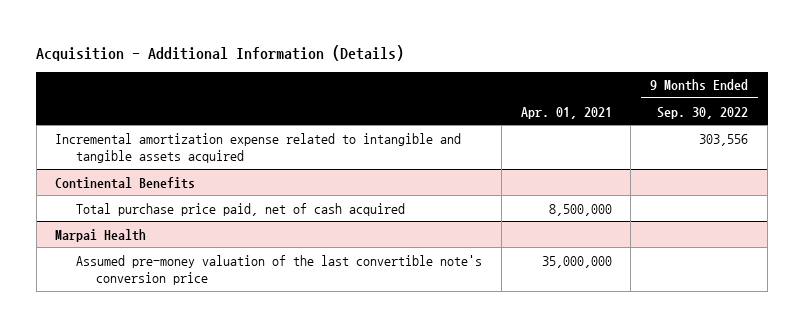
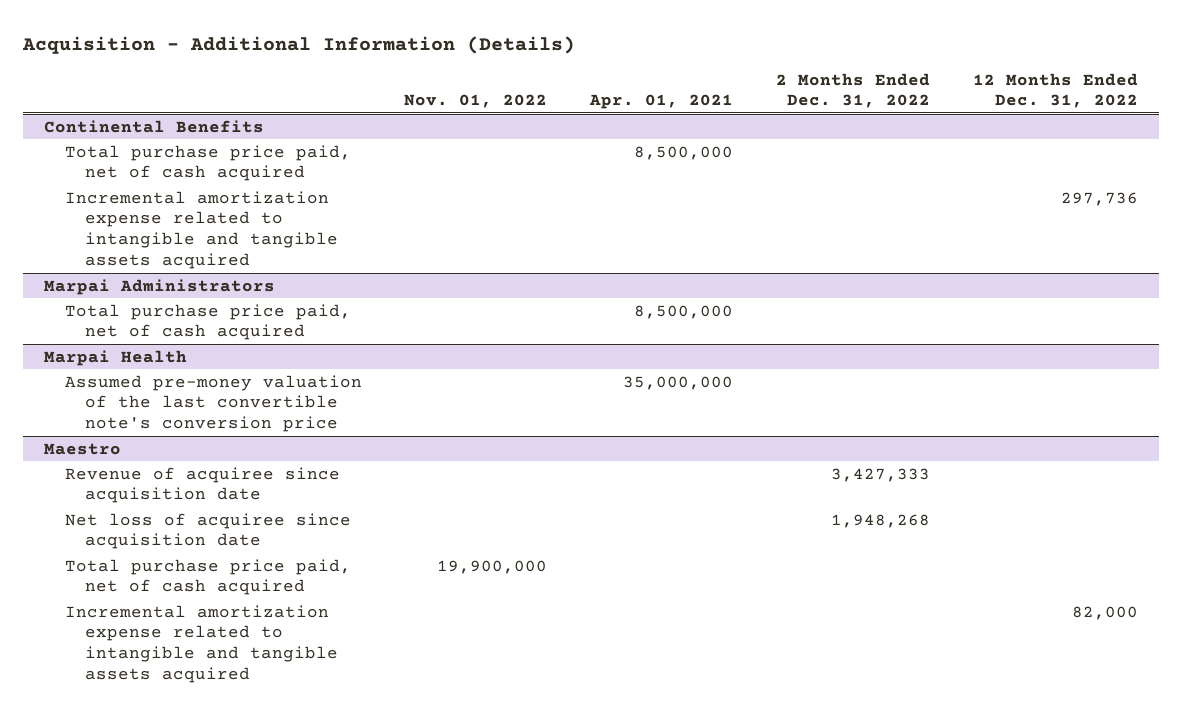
- | Apr. 01, 2021 | 9 Months Ended Sep. 30, 2022
+ | Nov. 01, 2022 | Apr. 01, 2021 | 2 Months Ended Dec. 31, 2022 | 12 Months Ended Dec. 31, 2022
- Incremental amortization expense related to intangible and tangible assets acquired | | 303,556
@ Continental Benefits
+ Incremental amortization expense related to intangible and tangible assets acquired | | | | 297,736
+ Marpai Administrators
+ Total purchase price paid, net of cash acquired | | 8,500,000 | |
+ Maestro
+ Revenue of acquiree since acquisition date | | | 3,427,333 |
+ Net loss of acquiree since acquisition date | | | 1,948,268 |
+ Total purchase price paid, net of cash acquired | 19,900,000 | | |
+ Incremental amortization expense related to intangible and tangible assets acquired | | | | 82,000

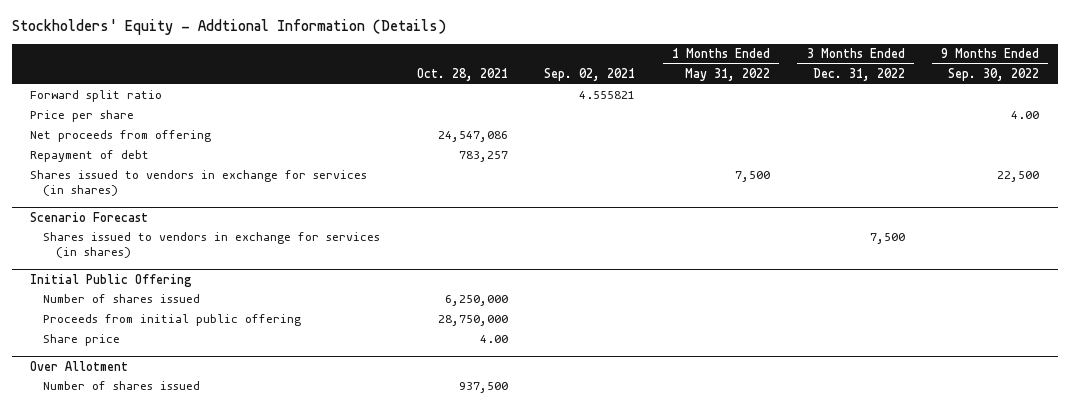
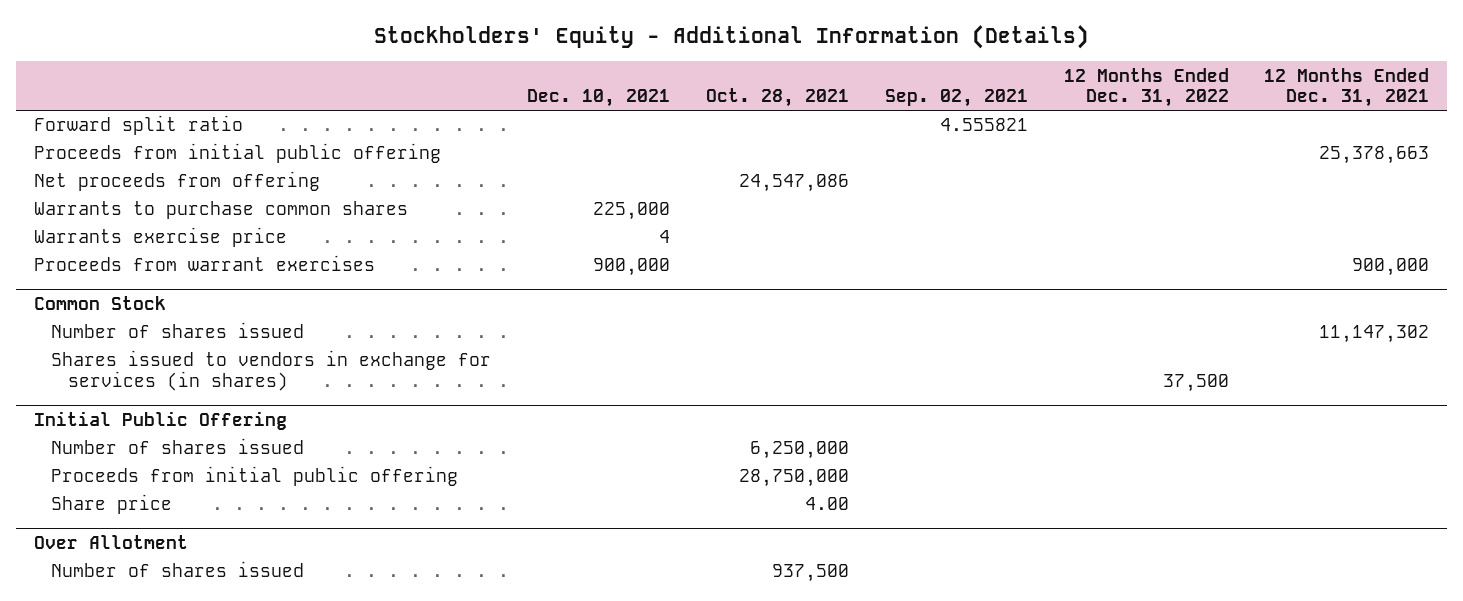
- Stockholders' Equity - Addtional Information (Details)
+ Stockholders' Equity - Additional Information (Details)
- | Oct. 28, 2021 | Sep. 02, 2021 | 1 Months Ended May 31, 2022 | 3 Months Ended Dec. 31, 2022 | 9 Months Ended Sep. 30, 2022
+ | Dec. 10, 2021 | Oct. 28, 2021 | Sep. 02, 2021 | 12 Months Ended Dec. 31, 2022 | 12 Months Ended Dec. 31, 2021
- Price per share | | | | | 4.00
+ Proceeds from initial public offering | | | | | 25,378,663
- Repayment of debt | 783,257 | | | |
- Shares issued to vendors in exchange for services (in shares) | | | 7,500 | | 22,500
- Scenario Forecast
- Shares issued to vendors in exchange for services (in shares) | | | | 7,500 |
+ Warrants to purchase common shares | 225,000 | | | |
+ Warrants exercise price | 4 | | | |
+ Proceeds from warrant exercises | 900,000 | | | | 900,000
+ Common Stock
+ Number of shares issued | | | | | 11,147,302
+ Shares issued to vendors in exchange for services (in shares) | | | | 37,500 |

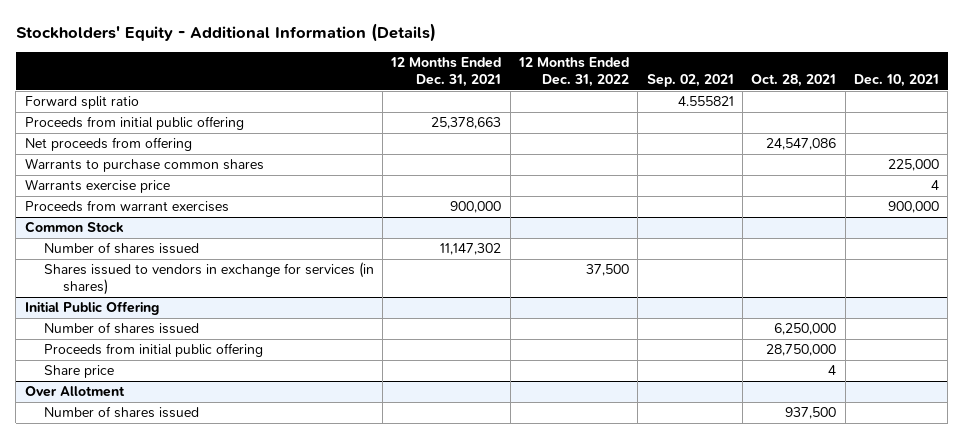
- | Dec. 10, 2021 | Oct. 28, 2021 | Sep. 02, 2021 | 12 Months Ended Dec. 31, 2022 | 12 Months Ended Dec. 31, 2021
+ | 12 Months Ended Dec. 31, 2021 | 12 Months Ended Dec. 31, 2022 | Sep. 02, 2021 | Oct. 28, 2021 | Dec. 10, 2021
@ Initial Public Offering
- Share price | | 4.00 | | |
+ Share price | | | | 4 |

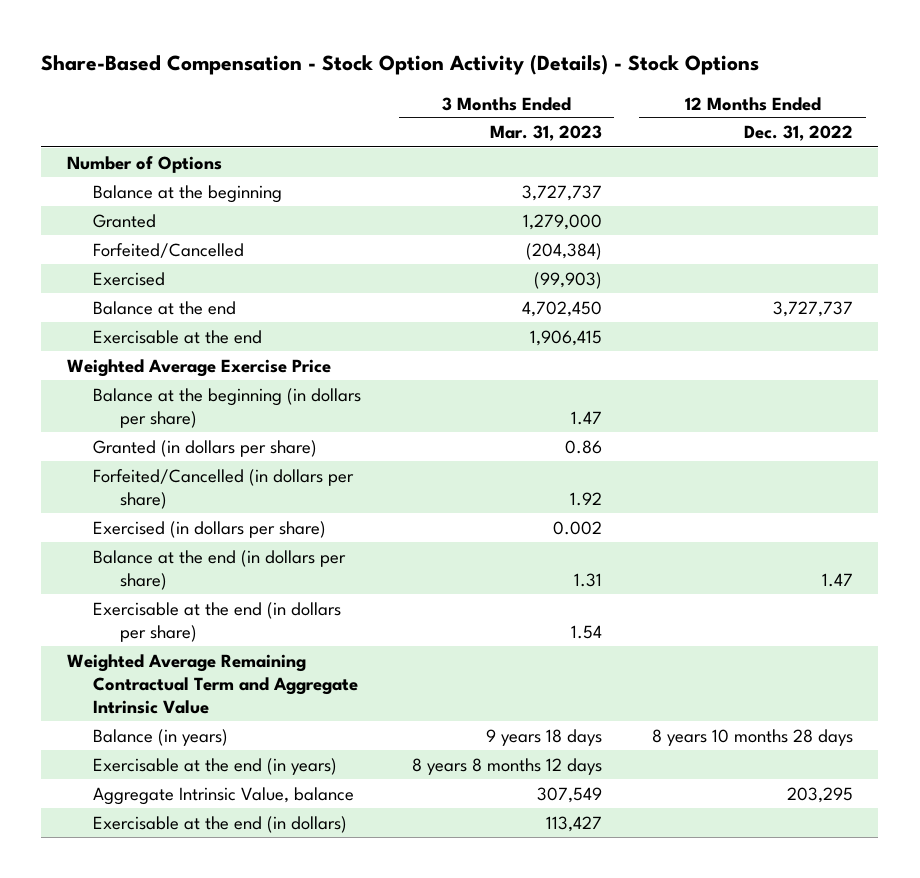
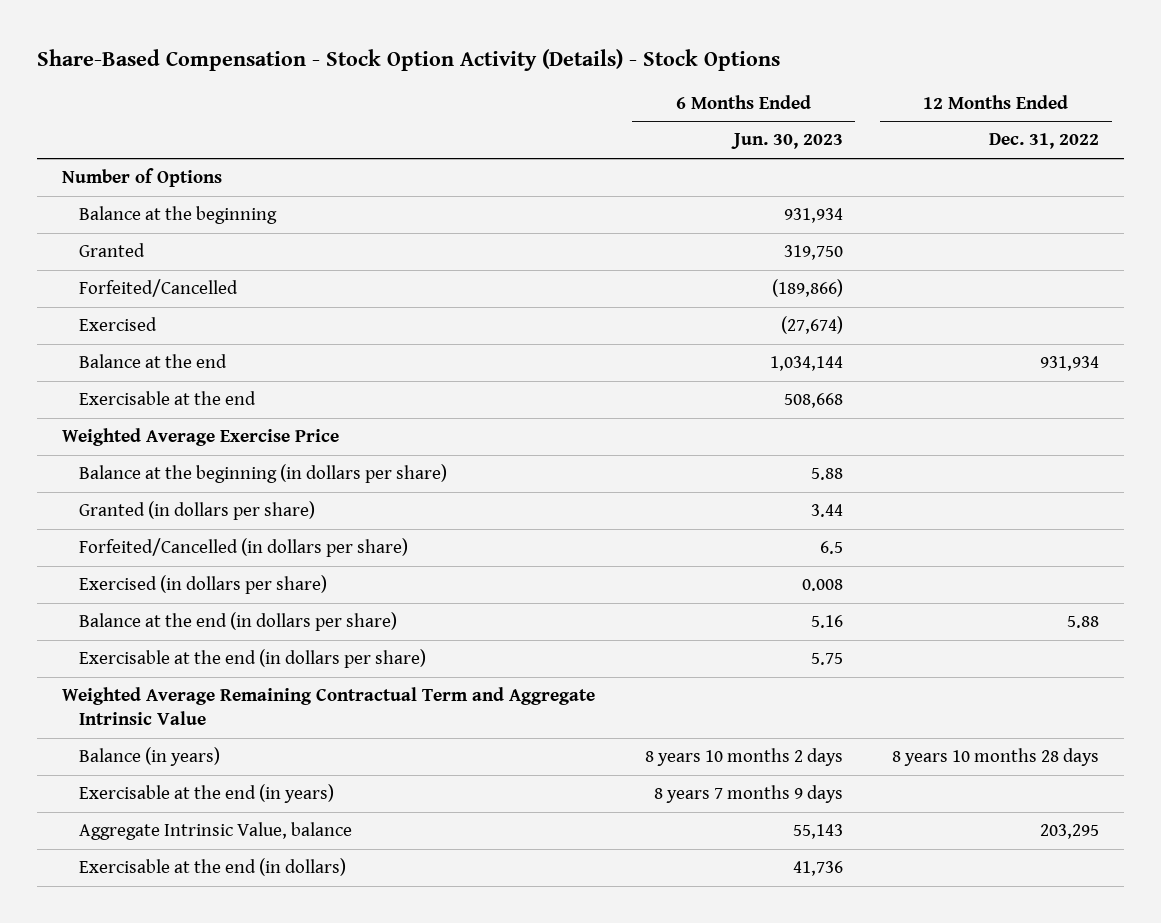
- | 3 Months Ended Mar. 31, 2023 | 12 Months Ended Dec. 31, 2022
+ | 6 Months Ended Jun. 30, 2023 | 12 Months Ended Dec. 31, 2022
- Balance at the end | 4,702,450 | 3,727,737
+ Balance at the end | 1,034,144 | 931,934
- Balance at the end (in dollars per share) | 1.31 | 1.47
+ Balance at the end (in dollars per share) | 5.16 | 5.88

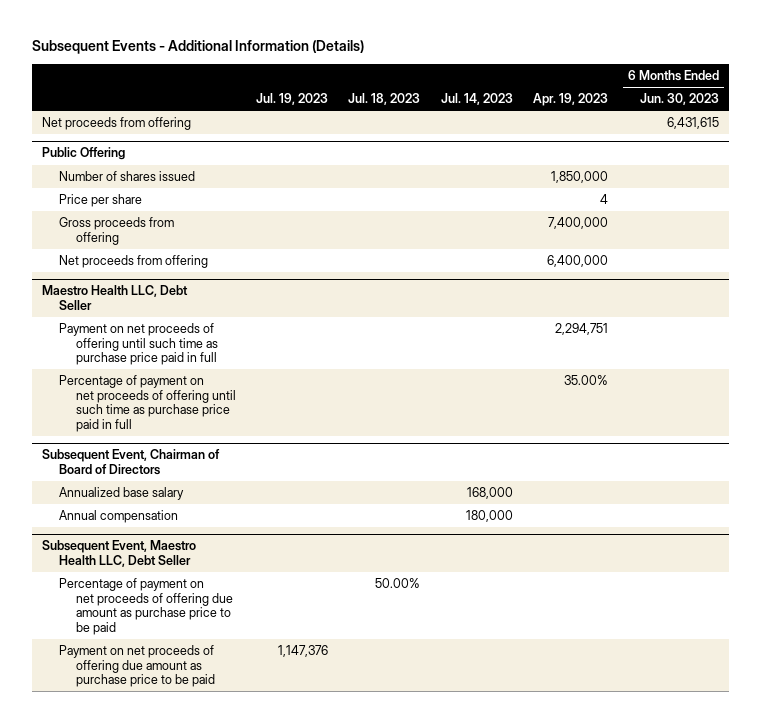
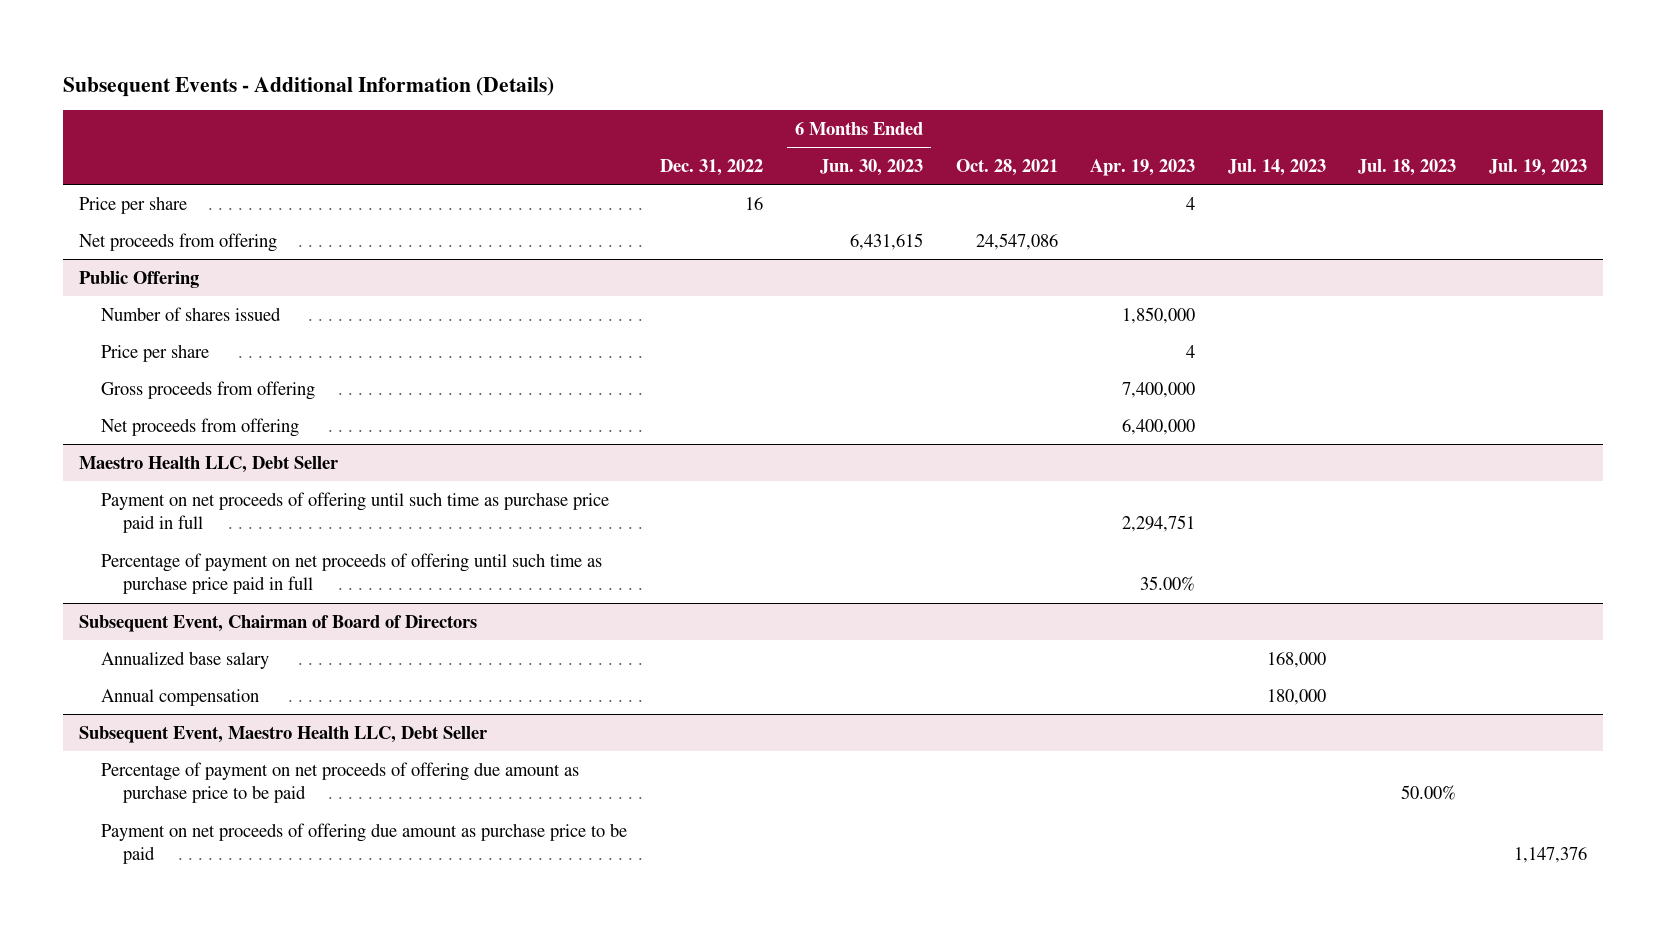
- | Jul. 19, 2023 | Jul. 18, 2023 | Jul. 14, 2023 | Apr. 19, 2023 | 6 Months Ended Jun. 30, 2023
+ | Dec. 31, 2022 | 6 Months Ended Jun. 30, 2023 | Oct. 28, 2021 | Apr. 19, 2023 | Jul. 14, 2023 | Jul. 18, 2023 | Jul. 19, 2023
+ Price per share | 16 | | | 4 | | |

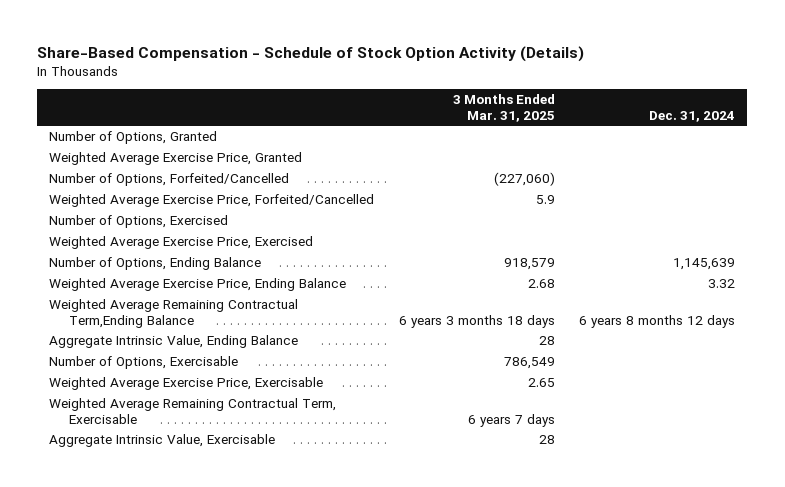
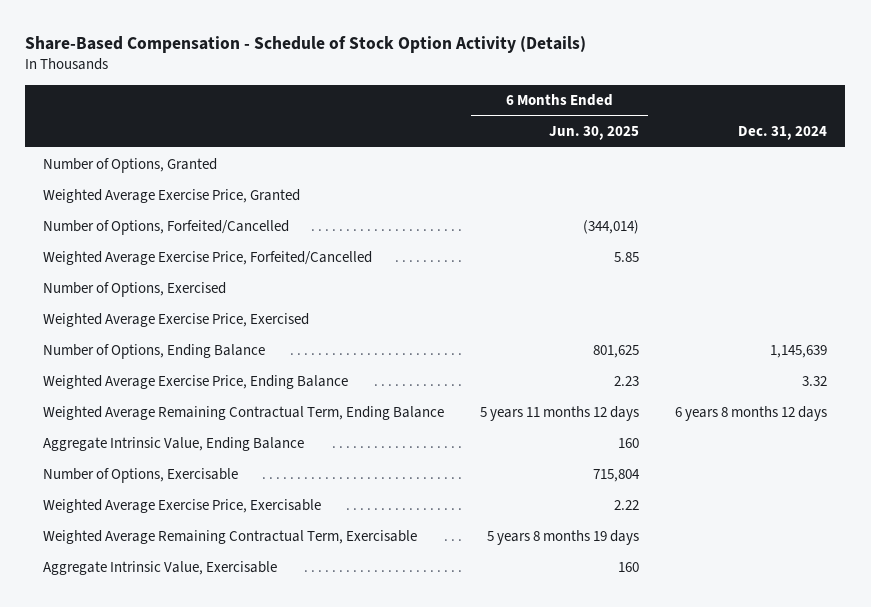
- | 3 Months Ended Mar. 31, 2025 | Dec. 31, 2024
+ | 6 Months Ended Jun. 30, 2025 | Dec. 31, 2024
- Weighted Average Remaining Contractual Term,Ending Balance | 6 years 3 months 18 days | 6 years 8 months 12 days
+ Weighted Average Remaining Contractual Term, Ending Balance | 5 years 11 months 12 days | 6 years 8 months 12 days

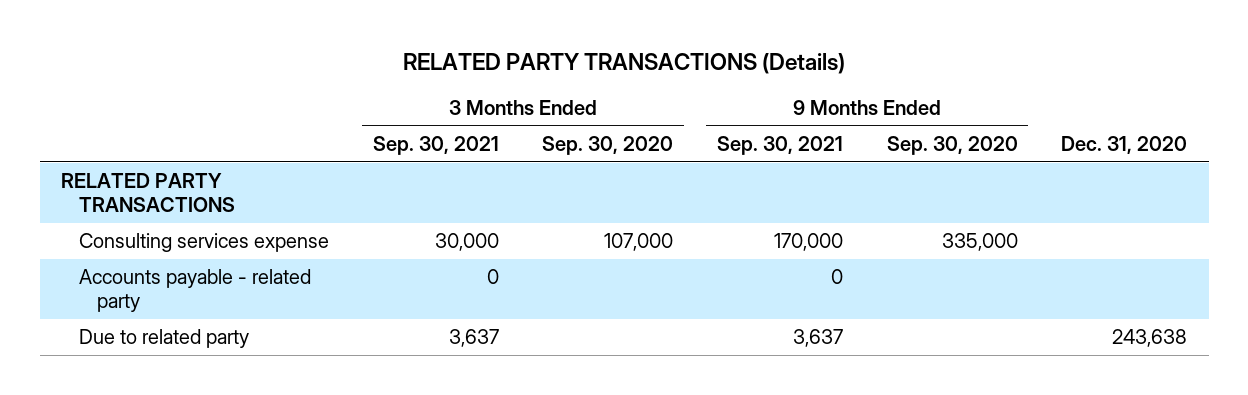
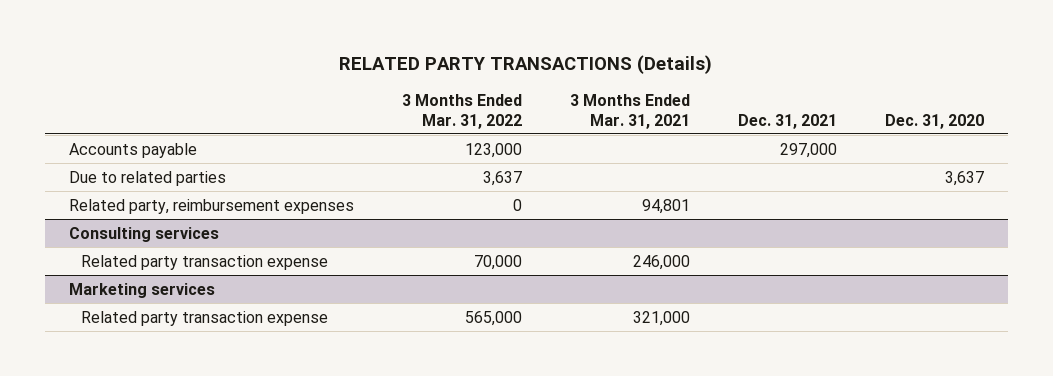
- | 3 Months Ended Sep. 30, 2021 | 3 Months Ended Sep. 30, 2020 | 9 Months Ended Sep. 30, 2021 | 9 Months Ended Sep. 30, 2020 | Dec. 31, 2020
+ | 3 Months Ended Mar. 31, 2022 | 3 Months Ended Mar. 31, 2021 | Dec. 31, 2021 | Dec. 31, 2020
- RELATED PARTY TRANSACTIONS
- Consulting services expense | 30,000 | 107,000 | 170,000 | 335,000 |
- Accounts payable - related party | 0 | | 0 | |
- Due to related party | 3,637 | | 3,637 | | 243,638
+ Accounts payable | 123,000 | | 297,000 |
+ Due to related parties | 3,637 | | | 3,637
+ Related party, reimbursement expenses | 0 | 94,801 | |
+ Consulting services
+ Related party transaction expense | 70,000 | 246,000 | |
+ Marketing services
+ Related party transaction expense | 565,000 | 321,000 | |

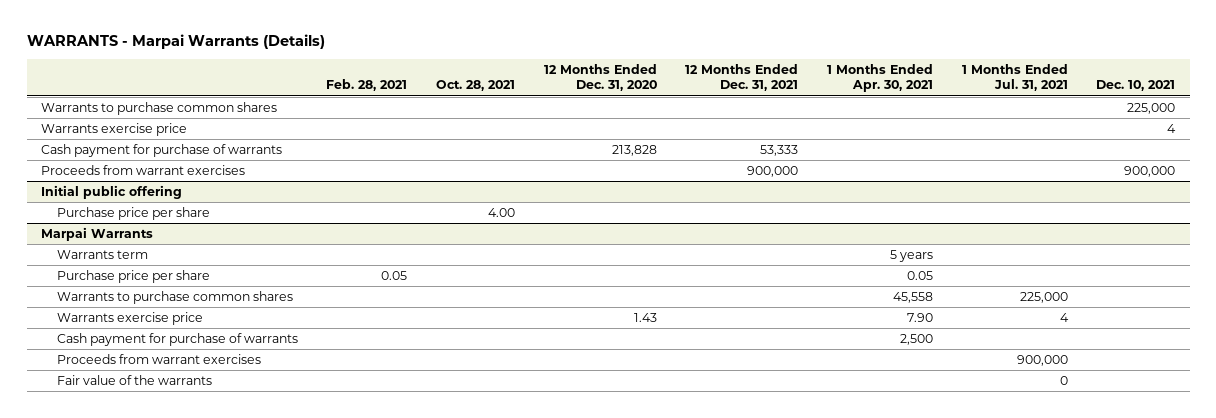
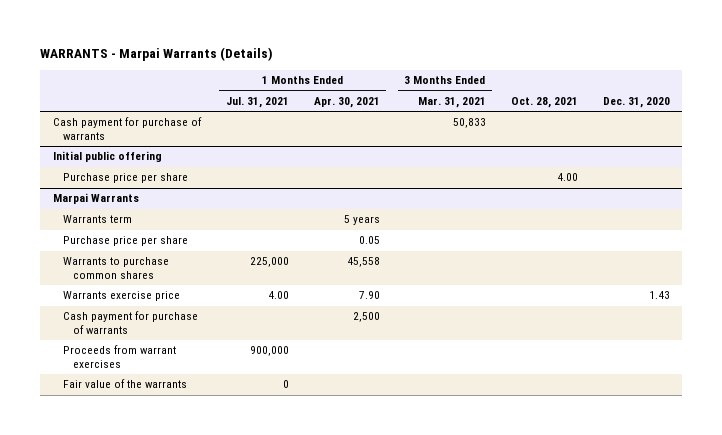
- | Feb. 28, 2021 | Oct. 28, 2021 | 12 Months Ended Dec. 31, 2020 | 12 Months Ended Dec. 31, 2021 | 1 Months Ended Apr. 30, 2021 | 1 Months Ended Jul. 31, 2021 | Dec. 10, 2021
+ | 1 Months Ended Jul. 31, 2021 | 1 Months Ended Apr. 30, 2021 | 3 Months Ended Mar. 31, 2021 | Oct. 28, 2021 | Dec. 31, 2020
- Warrants to purchase common shares | | | | | | | 225,000
- Warrants exercise price | | | | | | | 4
- Proceeds from warrant exercises | | | | 900,000 | | | 900,000
@ Marpai Warrants
- Warrants exercise price | | | 1.43 | | 7.90 | 4 |
+ Warrants exercise price | 4.00 | 7.90 | | | 1.43

